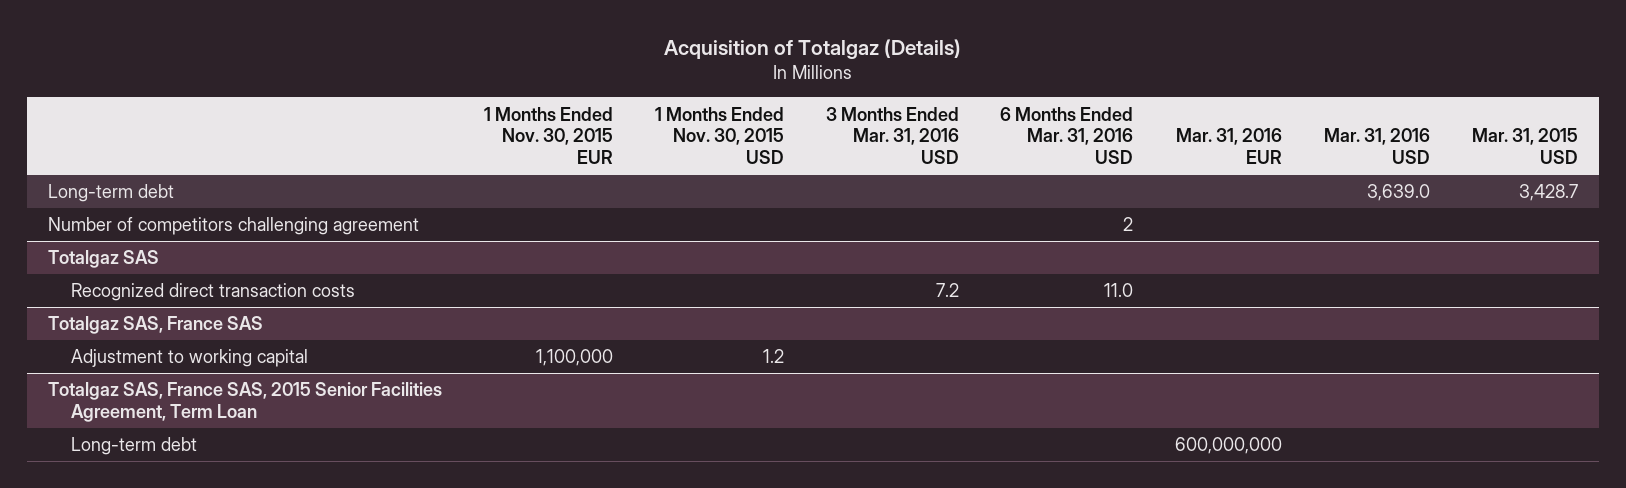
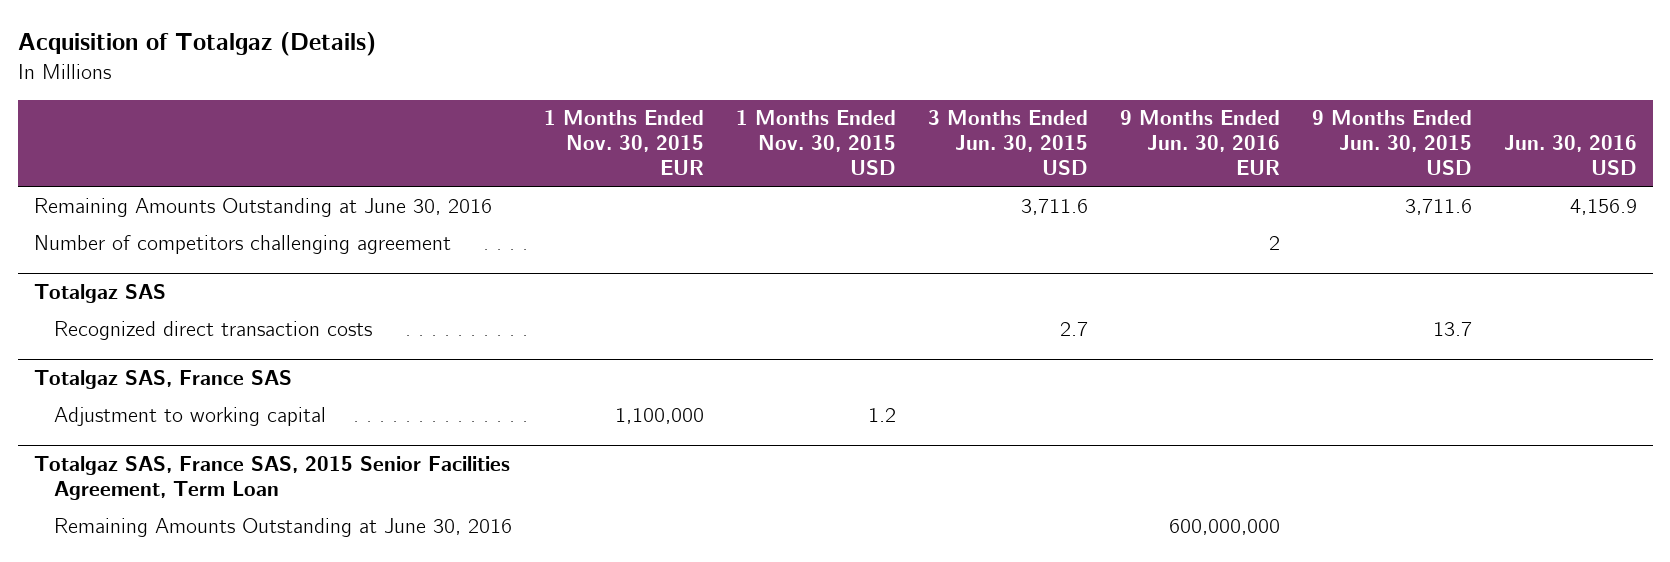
- | 1 Months Ended Nov. 30, 2015 EUR | 1 Months Ended Nov. 30, 2015 USD | 3 Months Ended Mar. 31, 2016 USD | 6 Months Ended Mar. 31, 2016 USD | Mar. 31, 2016 EUR | Mar. 31, 2016 USD | Mar. 31, 2015 USD
+ | 1 Months Ended Nov. 30, 2015 EUR | 1 Months Ended Nov. 30, 2015 USD | 3 Months Ended Jun. 30, 2015 USD | 9 Months Ended Jun. 30, 2016 EUR | 9 Months Ended Jun. 30, 2015 USD | Jun. 30, 2016 USD
- Long-term debt | | | | | | 3,639.0 | 3,428.7
+ Remaining Amounts Outstanding at June 30, 2016 | | | 3,711.6 | | 3,711.6 | 4,156.9
@ Totalgaz SAS, France SAS, 2015 Senior Facilities Agreement, Term Loan
- Long-term debt | | | | | 600,000,000 | |
+ Remaining Amounts Outstanding at June 30, 2016 | | | | 600,000,000 | |

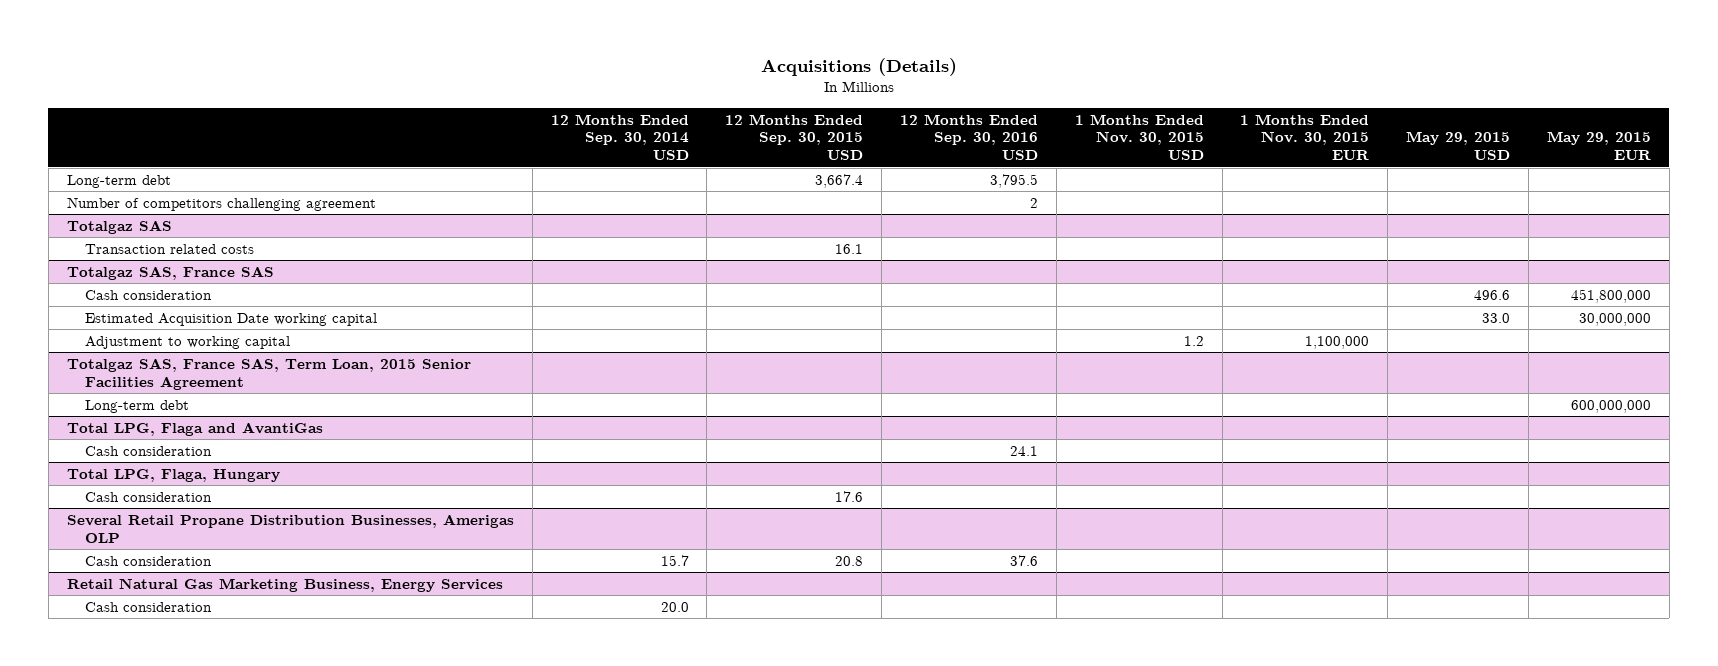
- Acquisition of Totalgaz (Details)
+ Acquisitions (Details)
- | 1 Months Ended Nov. 30, 2015 EUR | 1 Months Ended Nov. 30, 2015 USD | 3 Months Ended Jun. 30, 2015 USD | 9 Months Ended Jun. 30, 2016 EUR | 9 Months Ended Jun. 30, 2015 USD | Jun. 30, 2016 USD
+ | 12 Months Ended Sep. 30, 2014 USD | 12 Months Ended Sep. 30, 2015 USD | 12 Months Ended Sep. 30, 2016 USD | 1 Months Ended Nov. 30, 2015 USD | 1 Months Ended Nov. 30, 2015 EUR | May 29, 2015 USD | May 29, 2015 EUR
- Remaining Amounts Outstanding at June 30, 2016 | | | 3,711.6 | | 3,711.6 | 4,156.9
+ Long-term debt | | 3,667.4 | 3,795.5 | | | |
@ Totalgaz SAS
- Recognized direct transaction costs | | | 2.7 | | 13.7 |
+ Transaction related costs | | 16.1 | | | | |
@ Totalgaz SAS, France SAS
+ Cash consideration | | | | | | 496.6 | 451,800,000
+ Estimated Acquisition Date working capital | | | | | | 33.0 | 30,000,000
- Totalgaz SAS, France SAS, 2015 Senior Facilities Agreement, Term Loan
- Remaining Amounts Outstanding at June 30, 2016 | | | | 600,000,000 | |
+ Totalgaz SAS, France SAS, Term Loan, 2015 Senior Facilities Agreement
+ Long-term debt | | | | | | | 600,000,000
+ Total LPG, Flaga and AvantiGas
+ Cash consideration | | | 24.1 | | | |
+ Total LPG, Flaga, Hungary
+ Cash consideration | | 17.6 | | | | |
+ Several Retail Propane Distribution Businesses, Amerigas OLP
+ Cash consideration | 15.7 | 20.8 | 37.6 | | | |
+ Retail Natural Gas Marketing Business, Energy Services
+ Cash consideration | 20.0 | | | | | |

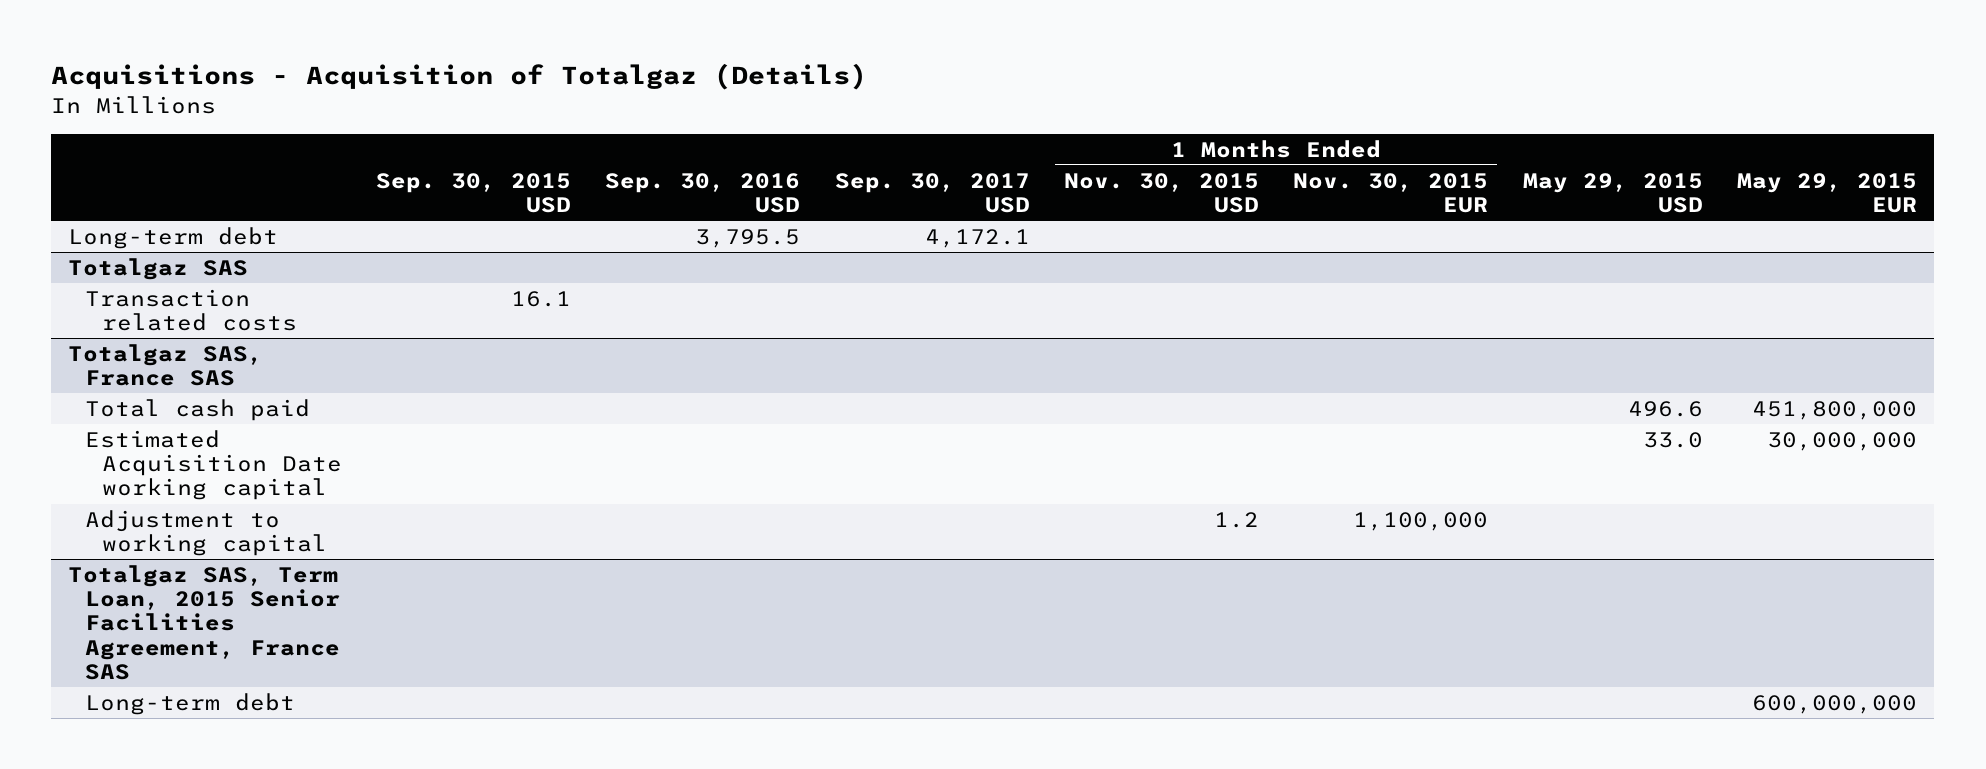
- Acquisitions (Details)
+ Acquisitions - Acquisition of Totalgaz (Details)
- | 12 Months Ended Sep. 30, 2014 USD | 12 Months Ended Sep. 30, 2015 USD | 12 Months Ended Sep. 30, 2016 USD | 1 Months Ended Nov. 30, 2015 USD | 1 Months Ended Nov. 30, 2015 EUR | May 29, 2015 USD | May 29, 2015 EUR
+ | Sep. 30, 2015 USD | Sep. 30, 2016 USD | Sep. 30, 2017 USD | 1 Months Ended Nov. 30, 2015 USD | 1 Months Ended Nov. 30, 2015 EUR | May 29, 2015 USD | May 29, 2015 EUR
- Number of competitors challenging agreement | | | 2 | | | |
@ Totalgaz SAS, France SAS
- Cash consideration | | | | | | 496.6 | 451,800,000
+ Total cash paid | | | | | | 496.6 | 451,800,000
- Totalgaz SAS, France SAS, Term Loan, 2015 Senior Facilities Agreement
+ Totalgaz SAS, Term Loan, 2015 Senior Facilities Agreement, France SAS
- Total LPG, Flaga and AvantiGas
- Cash consideration | | | 24.1 | | | |
- Total LPG, Flaga, Hungary
- Cash consideration | | 17.6 | | | | |
- Several Retail Propane Distribution Businesses, Amerigas OLP
- Cash consideration | 15.7 | 20.8 | 37.6 | | | |
- Retail Natural Gas Marketing Business, Energy Services
- Cash consideration | 20.0 | | | | | |

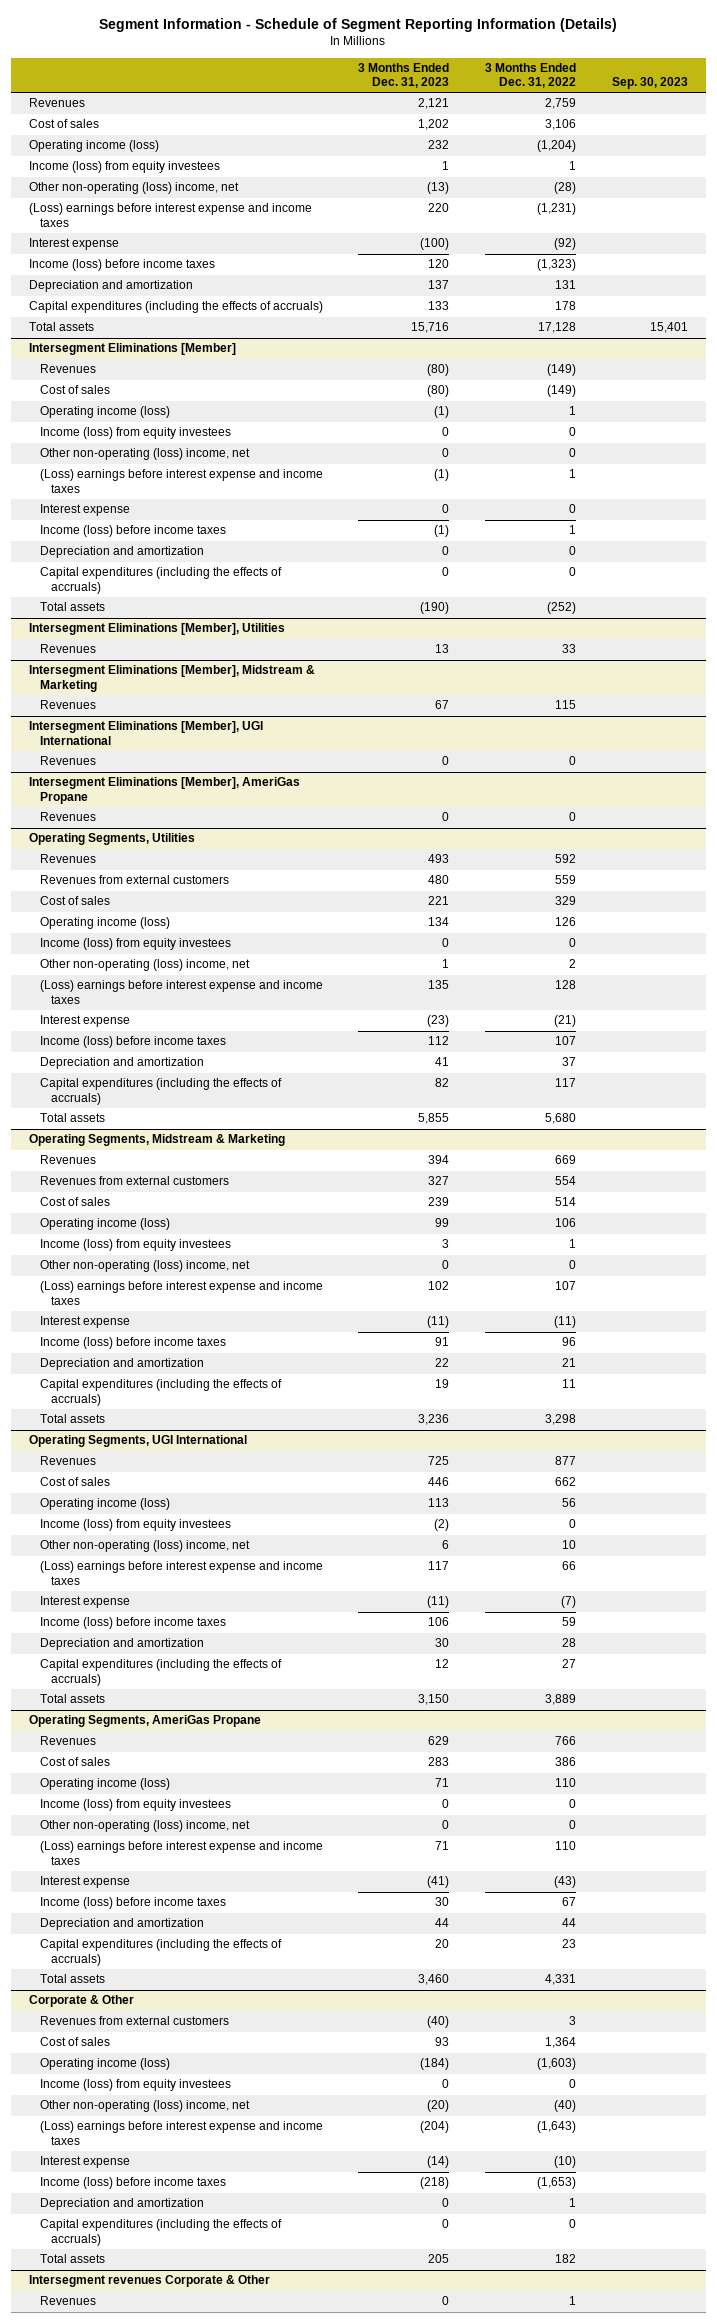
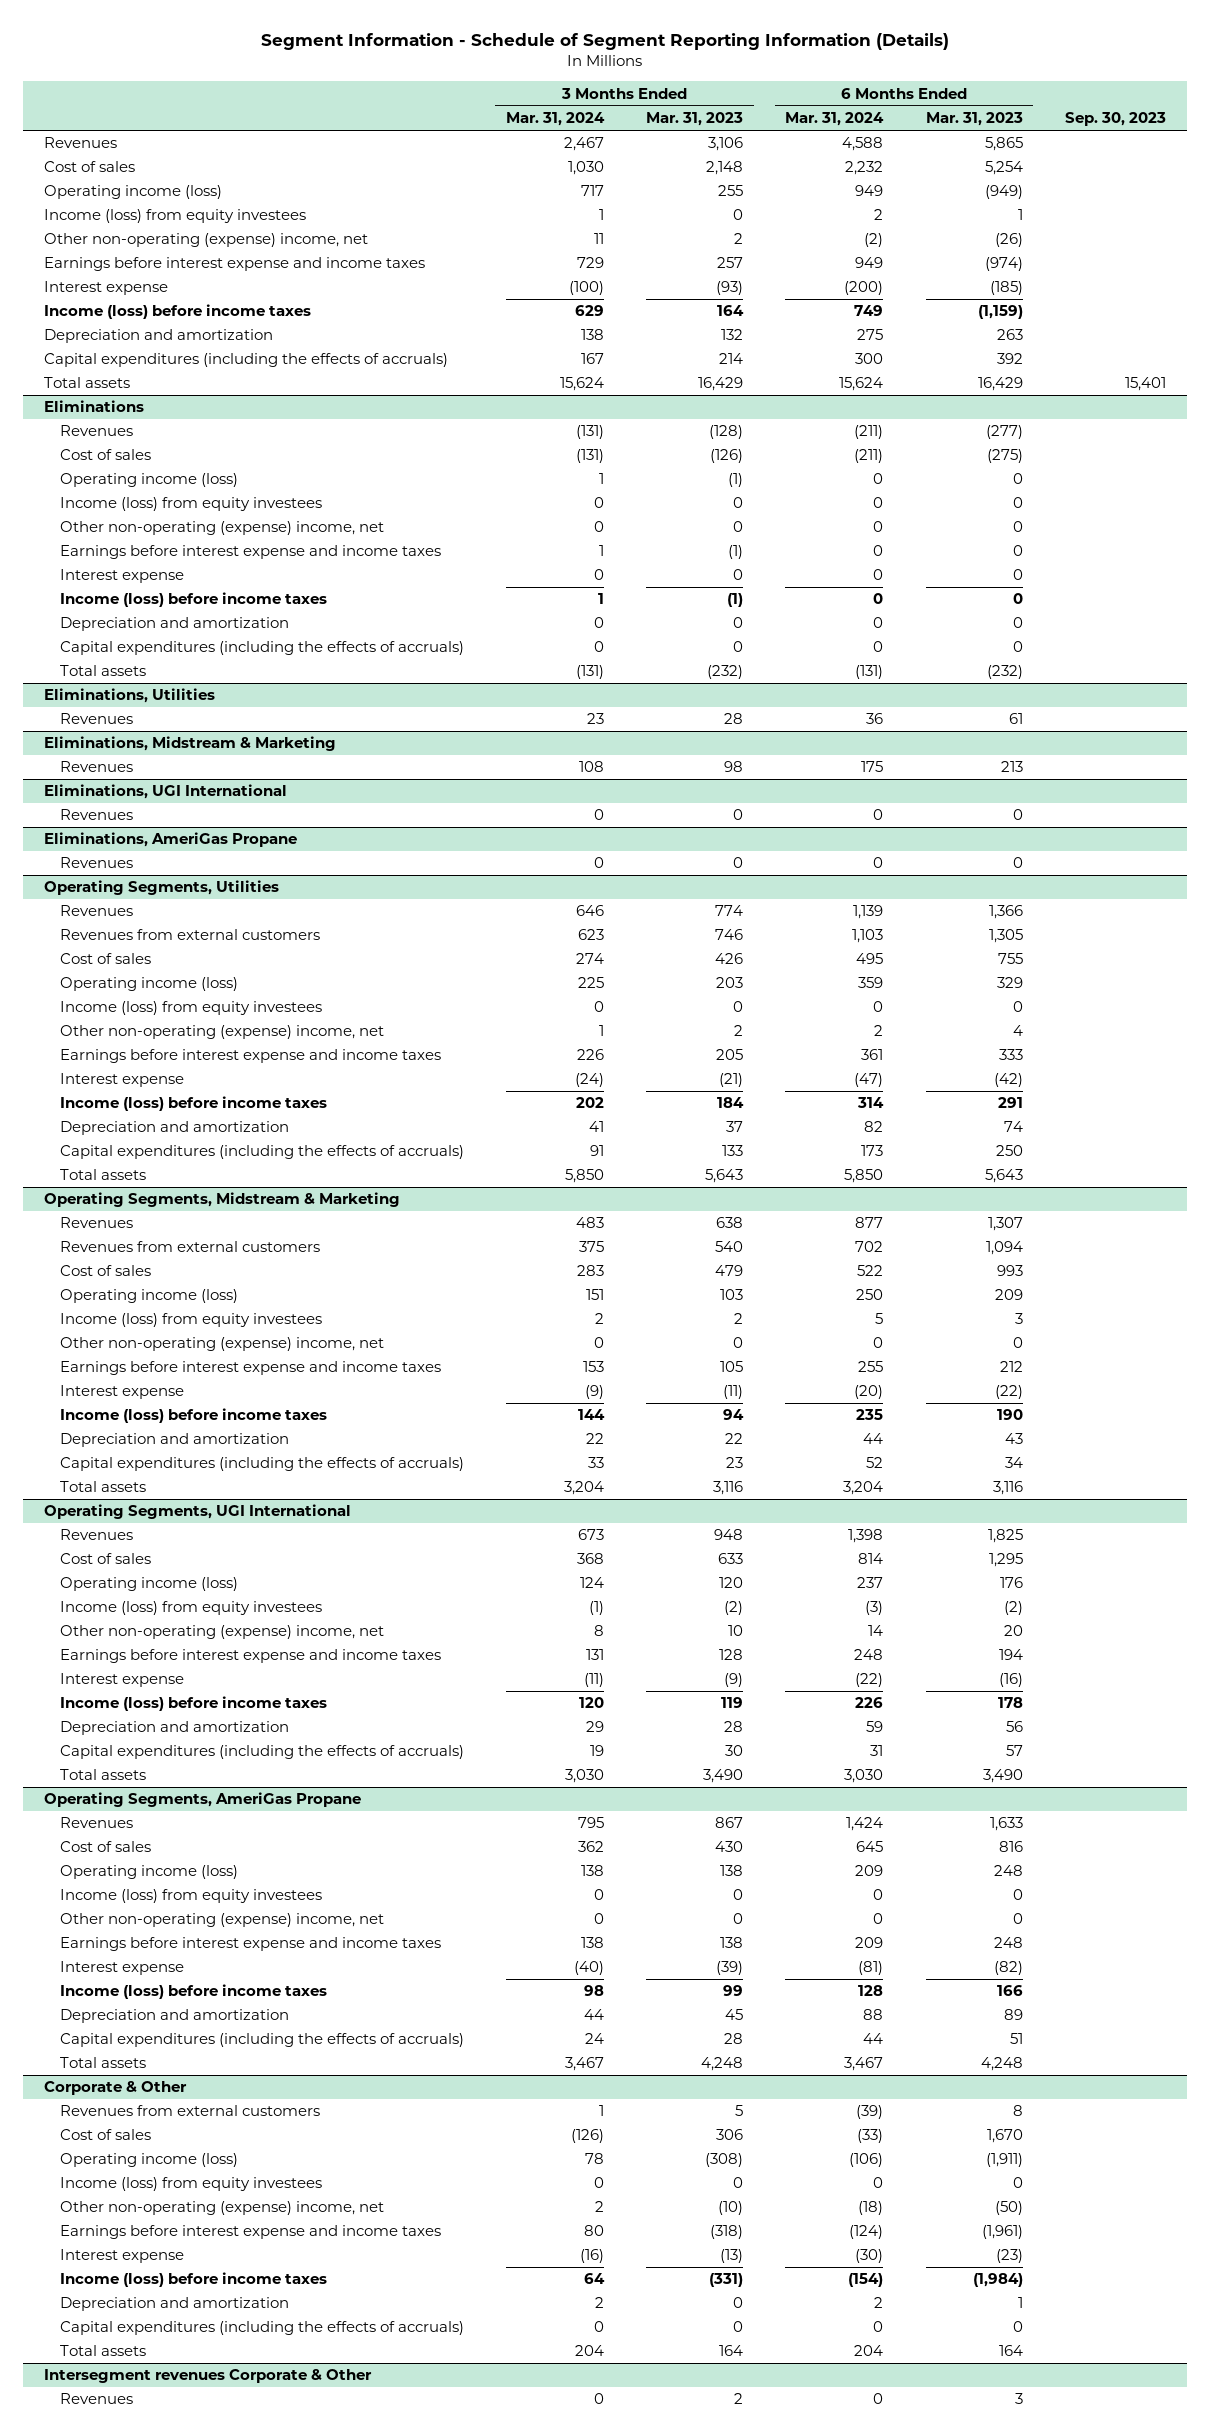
- | 3 Months Ended Dec. 31, 2023 | 3 Months Ended Dec. 31, 2022 | Sep. 30, 2023
+ | 3 Months Ended Mar. 31, 2024 | 3 Months Ended Mar. 31, 2023 | 6 Months Ended Mar. 31, 2024 | 6 Months Ended Mar. 31, 2023 | Sep. 30, 2023
- Other non-operating (loss) income, net | (13) | (28) |
- (Loss) earnings before interest expense and income taxes | 220 | (1,231) |
+ Other non-operating (expense) income, net | 11 | 2 | (2) | (26) |
+ Earnings before interest expense and income taxes | 729 | 257 | 949 | (974) |
- Intersegment Eliminations [Member]
+ Eliminations
- Other non-operating (loss) income, net | 0 | 0 |
- (Loss) earnings before interest expense and income taxes | (1) | 1 |
+ Other non-operating (expense) income, net | 0 | 0 | 0 | 0 |
+ Earnings before interest expense and income taxes | 1 | (1) | 0 | 0 |
- Intersegment Eliminations [Member], Utilities
+ Eliminations, Utilities
- Intersegment Eliminations [Member], Midstream & Marketing
+ Eliminations, Midstream & Marketing
- Intersegment Eliminations [Member], UGI International
+ Eliminations, UGI International
- Intersegment Eliminations [Member], AmeriGas Propane
+ Eliminations, AmeriGas Propane
@ Operating Segments, Utilities
- Other non-operating (loss) income, net | 1 | 2 |
- (Loss) earnings before interest expense and income taxes | 135 | 128 |
+ Other non-operating (expense) income, net | 1 | 2 | 2 | 4 |
+ Earnings before interest expense and income taxes | 226 | 205 | 361 | 333 |
@ Operating Segments, Midstream & Marketing
- Other non-operating (loss) income, net | 0 | 0 |
- (Loss) earnings before interest expense and income taxes | 102 | 107 |
+ Other non-operating (expense) income, net | 0 | 0 | 0 | 0 |
+ Earnings before interest expense and income taxes | 153 | 105 | 255 | 212 |
@ Operating Segments, UGI International
- Other non-operating (loss) income, net | 6 | 10 |
- (Loss) earnings before interest expense and income taxes | 117 | 66 |
+ Other non-operating (expense) income, net | 8 | 10 | 14 | 20 |
+ Earnings before interest expense and income taxes | 131 | 128 | 248 | 194 |
@ Operating Segments, AmeriGas Propane
- Other non-operating (loss) income, net | 0 | 0 |
- (Loss) earnings before interest expense and income taxes | 71 | 110 |
+ Other non-operating (expense) income, net | 0 | 0 | 0 | 0 |
+ Earnings before interest expense and income taxes | 138 | 138 | 209 | 248 |
@ Corporate & Other
- Other non-operating (loss) income, net | (20) | (40) |
- (Loss) earnings before interest expense and income taxes | (204) | (1,643) |
+ Other non-operating (expense) income, net | 2 | (10) | (18) | (50) |
+ Earnings before interest expense and income taxes | 80 | (318) | (124) | (1,961) |

